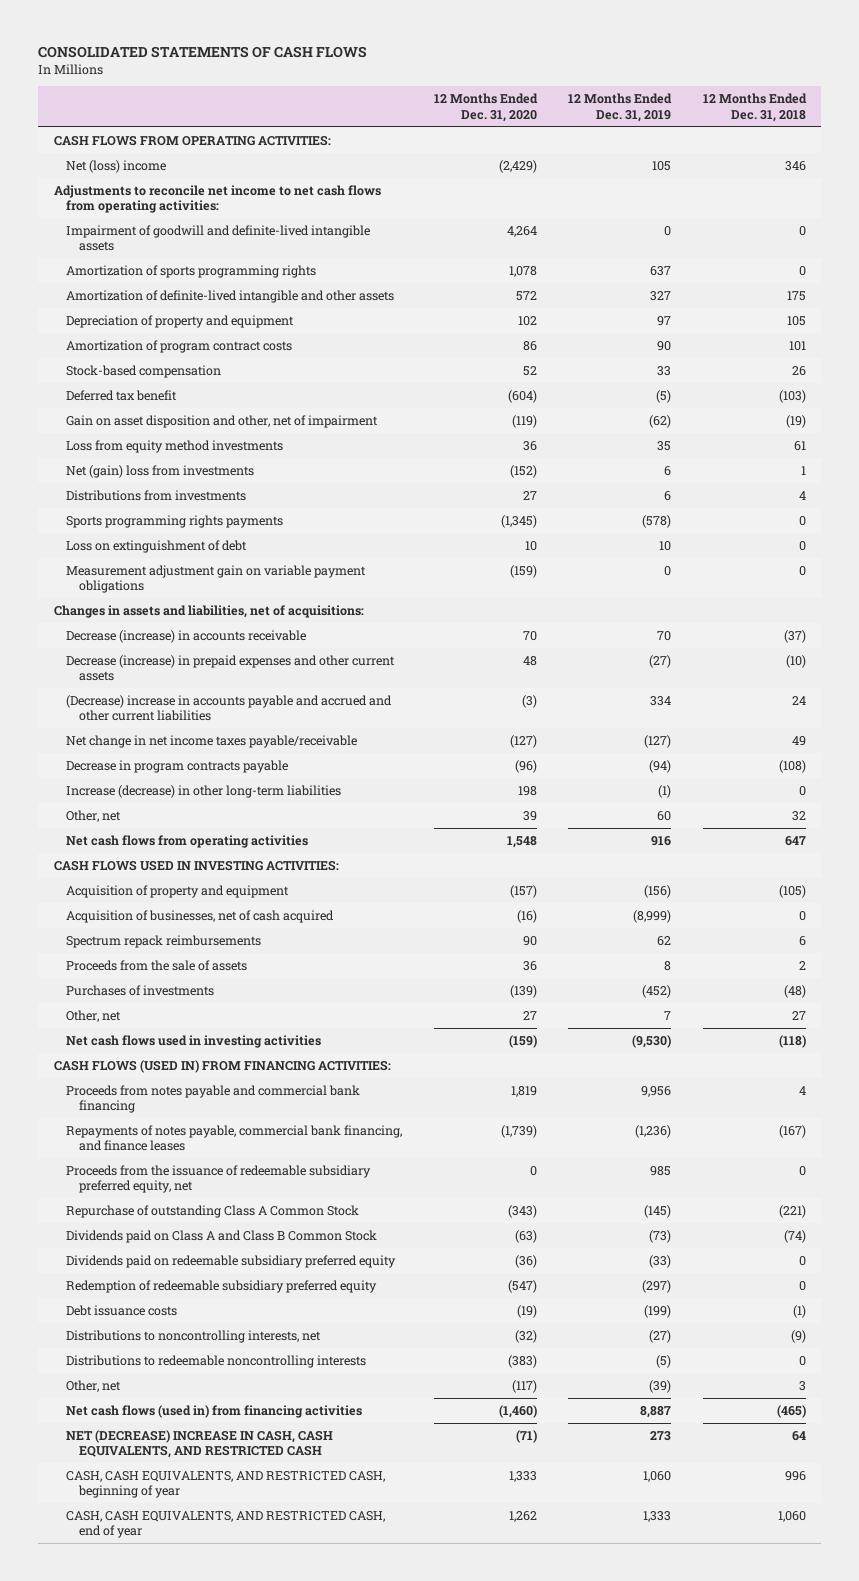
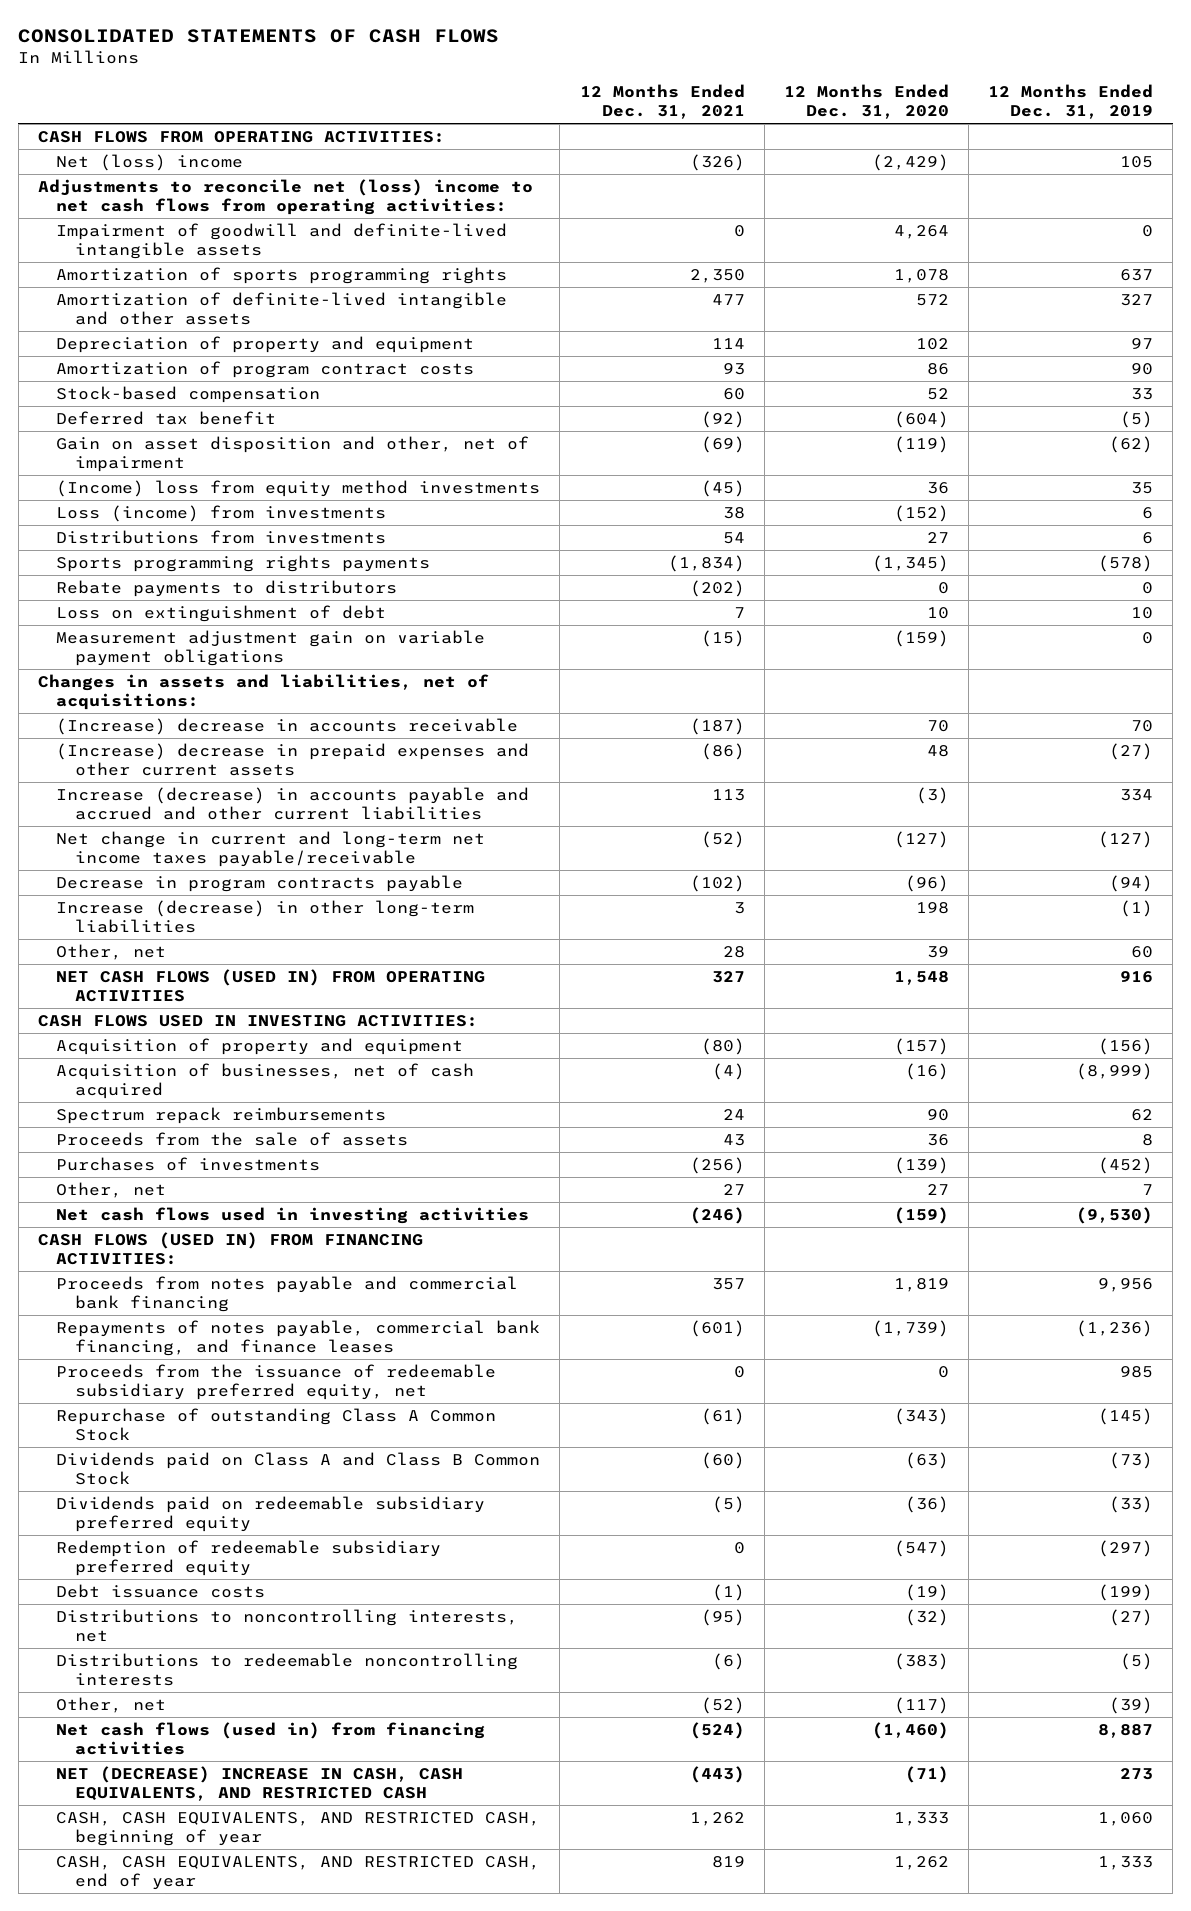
- | 12 Months Ended Dec. 31, 2020 | 12 Months Ended Dec. 31, 2019 | 12 Months Ended Dec. 31, 2018
+ | 12 Months Ended Dec. 31, 2021 | 12 Months Ended Dec. 31, 2020 | 12 Months Ended Dec. 31, 2019
- Adjustments to reconcile net income to net cash flows from operating activities:
+ Adjustments to reconcile net (loss) income to net cash flows from operating activities:
- Loss from equity method investments | 36 | 35 | 61
- Net (gain) loss from investments | (152) | 6 | 1
+ (Income) loss from equity method investments | (45) | 36 | 35
+ Loss (income) from investments | 38 | (152) | 6
+ Rebate payments to distributors | (202) | 0 | 0
- Decrease (increase) in accounts receivable | 70 | 70 | (37)
- Decrease (increase) in prepaid expenses and other current assets | 48 | (27) | (10)
- (Decrease) increase in accounts payable and accrued and other current liabilities | (3) | 334 | 24
- Net change in net income taxes payable/receivable | (127) | (127) | 49
+ (Increase) decrease in accounts receivable | (187) | 70 | 70
+ (Increase) decrease in prepaid expenses and other current assets | (86) | 48 | (27)
+ Increase (decrease) in accounts payable and accrued and other current liabilities | 113 | (3) | 334
+ Net change in current and long-term net income taxes payable/receivable | (52) | (127) | (127)
- Net cash flows from operating activities | 1,548 | 916 | 647
+ NET CASH FLOWS (USED IN) FROM OPERATING ACTIVITIES | 327 | 1,548 | 916

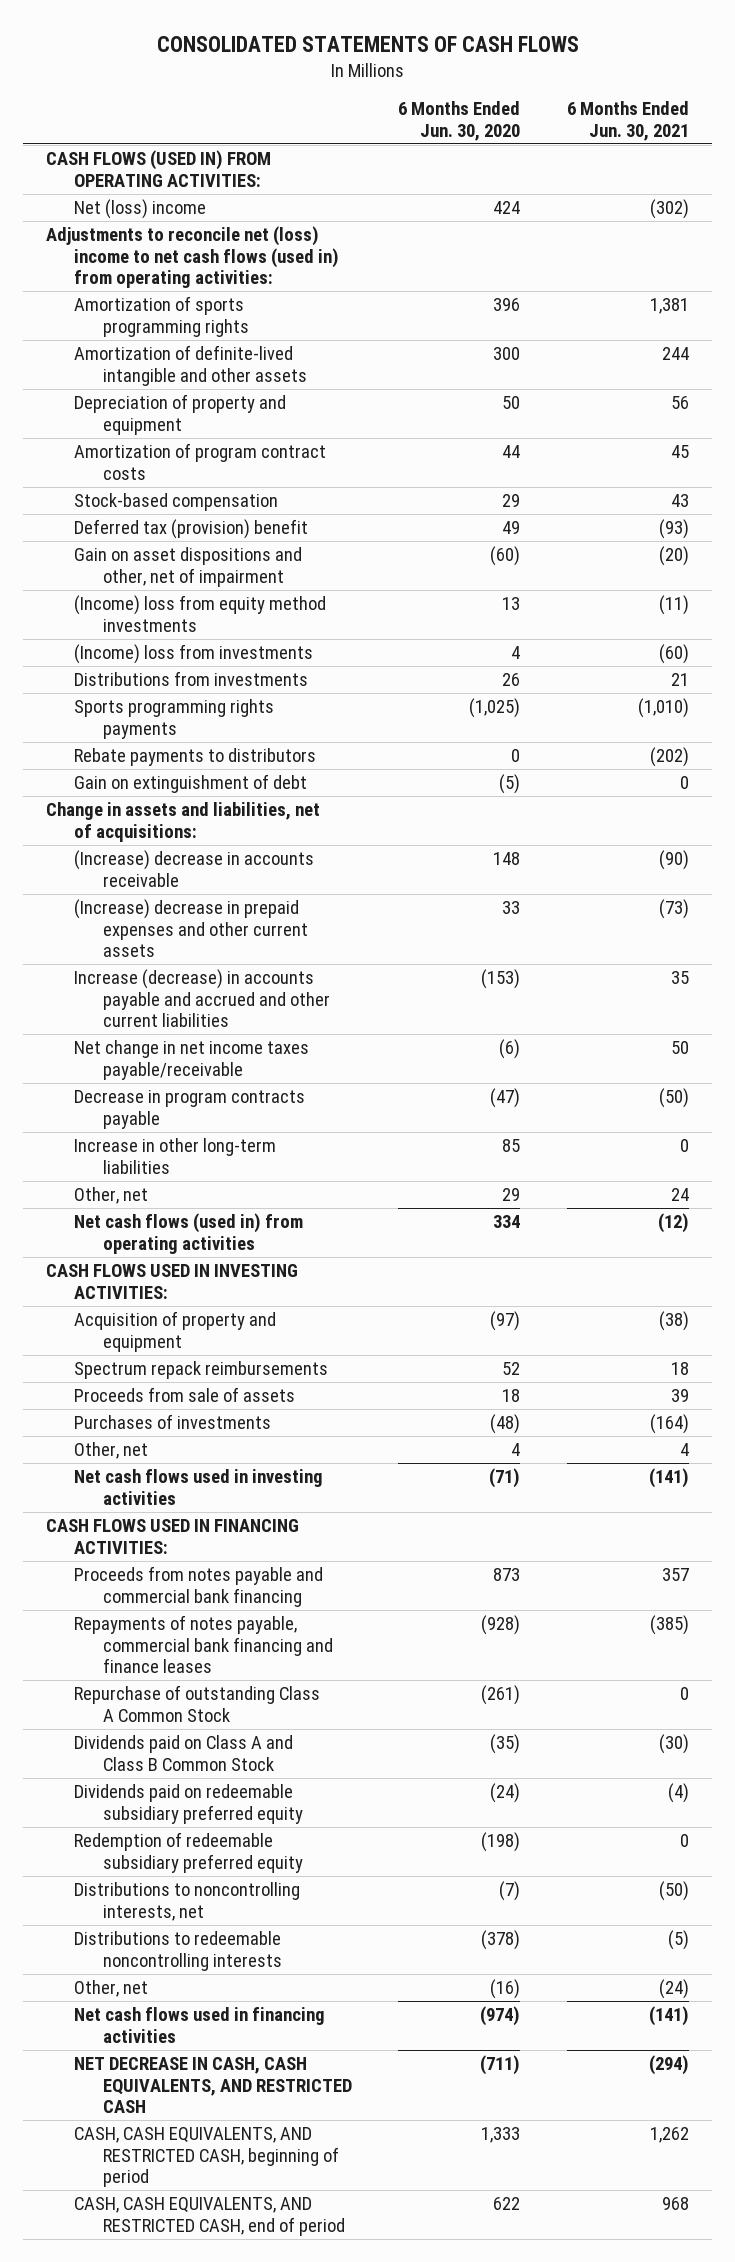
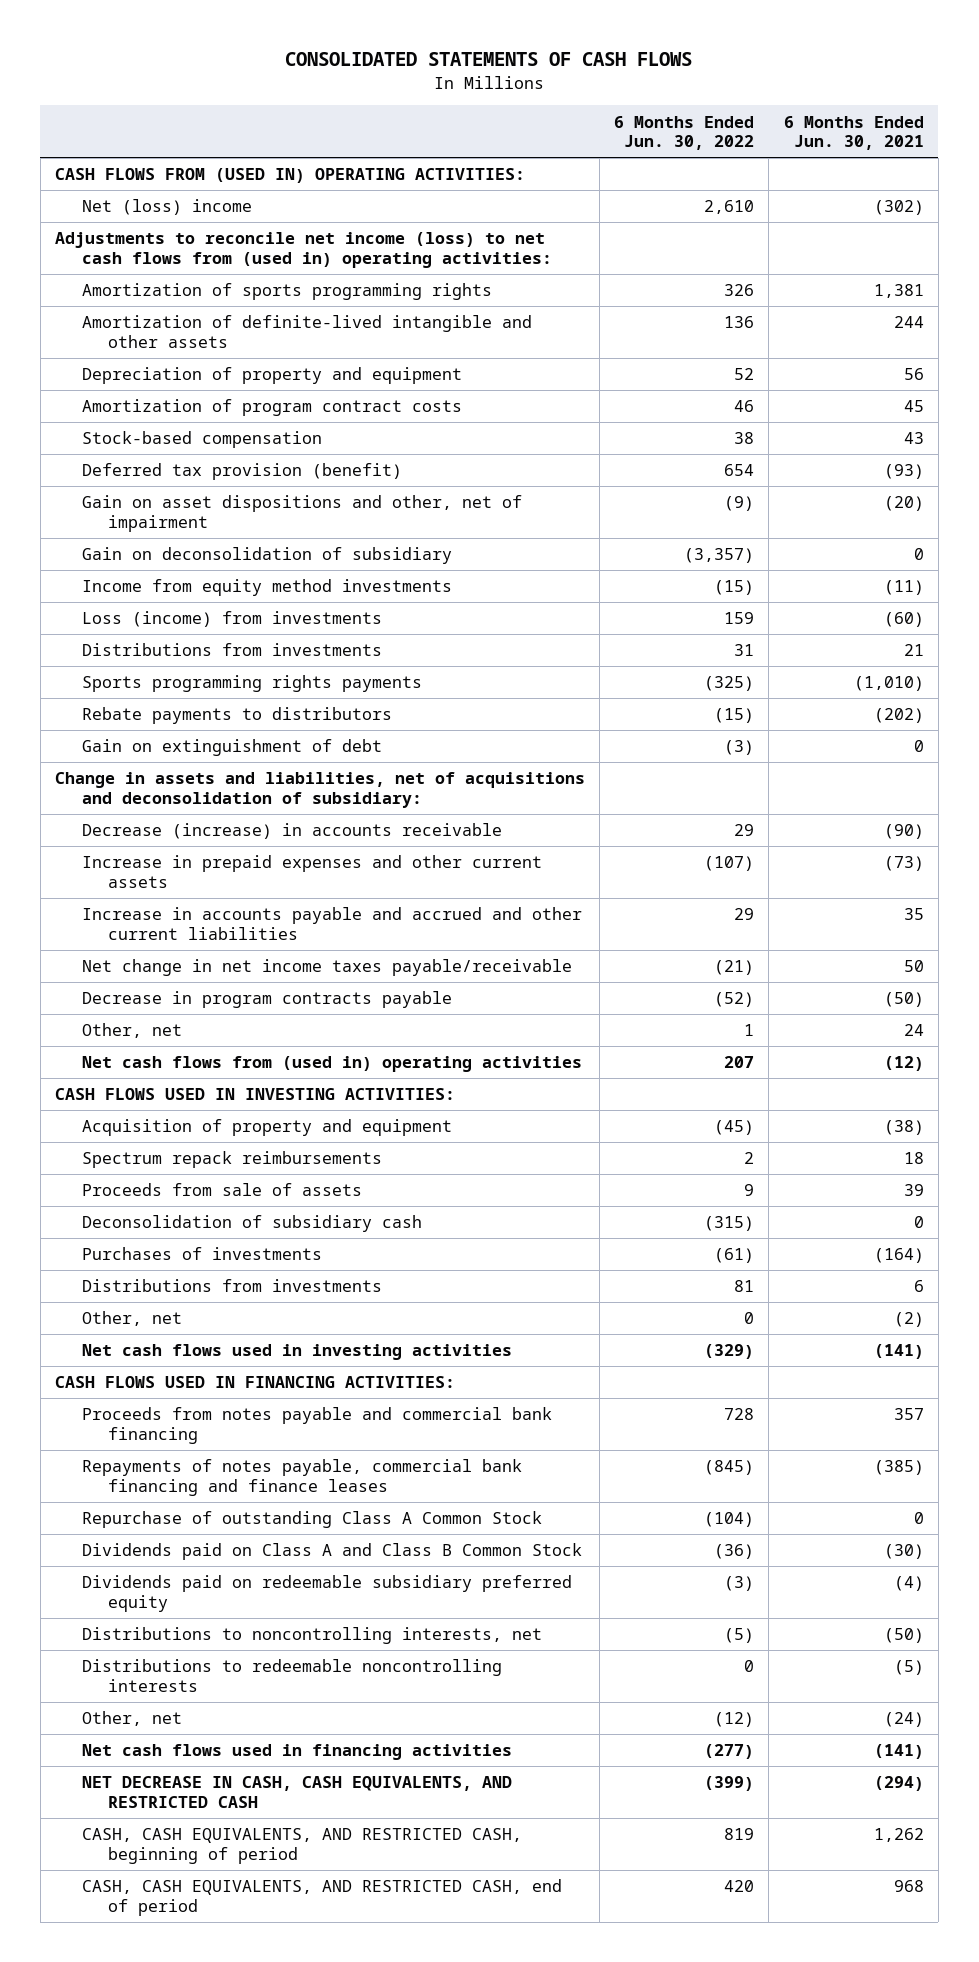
- | 6 Months Ended Jun. 30, 2020 | 6 Months Ended Jun. 30, 2021
+ | 6 Months Ended Jun. 30, 2022 | 6 Months Ended Jun. 30, 2021
- CASH FLOWS (USED IN) FROM OPERATING ACTIVITIES:
+ CASH FLOWS FROM (USED IN) OPERATING ACTIVITIES:
- Adjustments to reconcile net (loss) income to net cash flows (used in) from operating activities:
+ Adjustments to reconcile net income (loss) to net cash flows from (used in) operating activities:
- Deferred tax (provision) benefit | 49 | (93)
+ Deferred tax provision (benefit) | 654 | (93)
- (Income) loss from equity method investments | 13 | (11)
- (Income) loss from investments | 4 | (60)
+ Gain on deconsolidation of subsidiary | (3,357) | 0
+ Income from equity method investments | (15) | (11)
+ Loss (income) from investments | 159 | (60)
- Change in assets and liabilities, net of acquisitions:
- (Increase) decrease in accounts receivable | 148 | (90)
- (Increase) decrease in prepaid expenses and other current assets | 33 | (73)
- Increase (decrease) in accounts payable and accrued and other current liabilities | (153) | 35
+ Change in assets and liabilities, net of acquisitions and deconsolidation of subsidiary:
+ Decrease (increase) in accounts receivable | 29 | (90)
+ Increase in prepaid expenses and other current assets | (107) | (73)
+ Increase in accounts payable and accrued and other current liabilities | 29 | 35
- Increase in other long-term liabilities | 85 | 0
- Net cash flows (used in) from operating activities | 334 | (12)
+ Net cash flows from (used in) operating activities | 207 | (12)
+ Deconsolidation of subsidiary cash | (315) | 0
- Other, net | 4 | 4
+ Distributions from investments | 81 | 6
+ Other, net | 0 | (2)
- Redemption of redeemable subsidiary preferred equity | (198) | 0

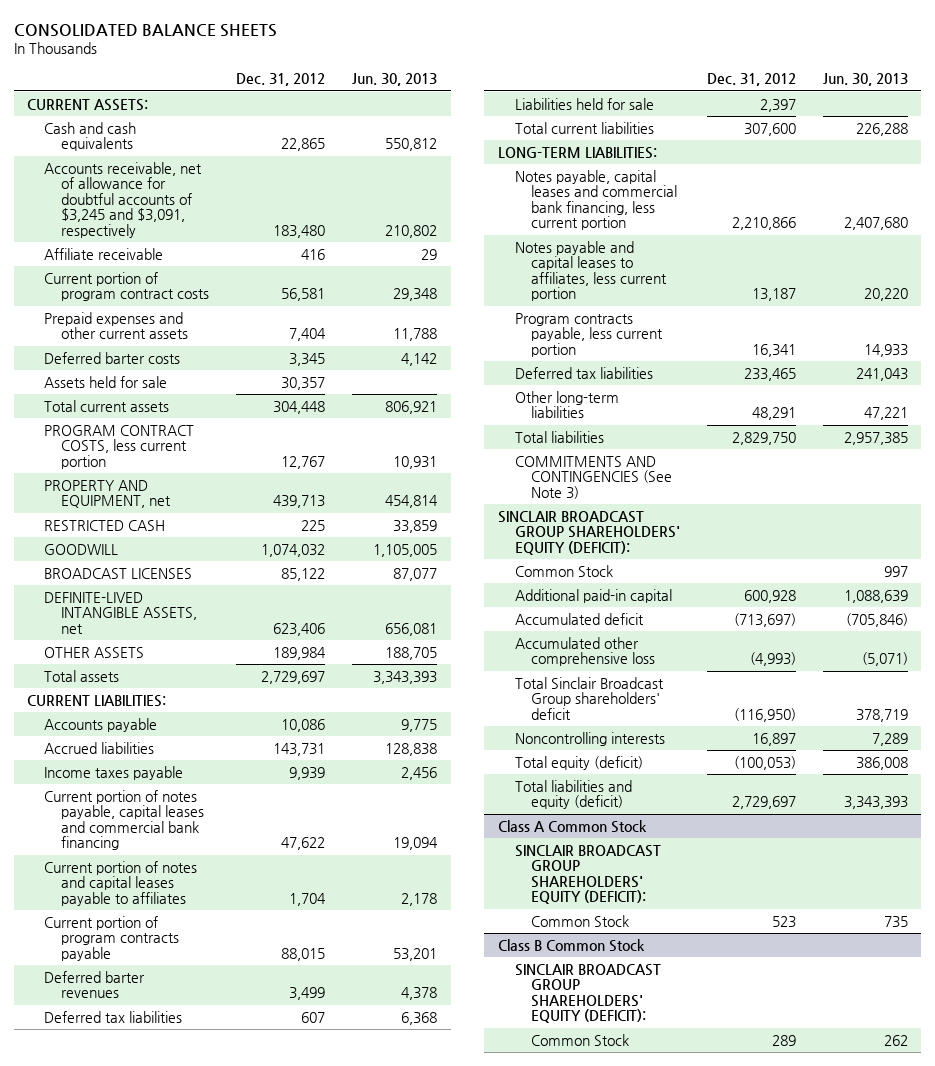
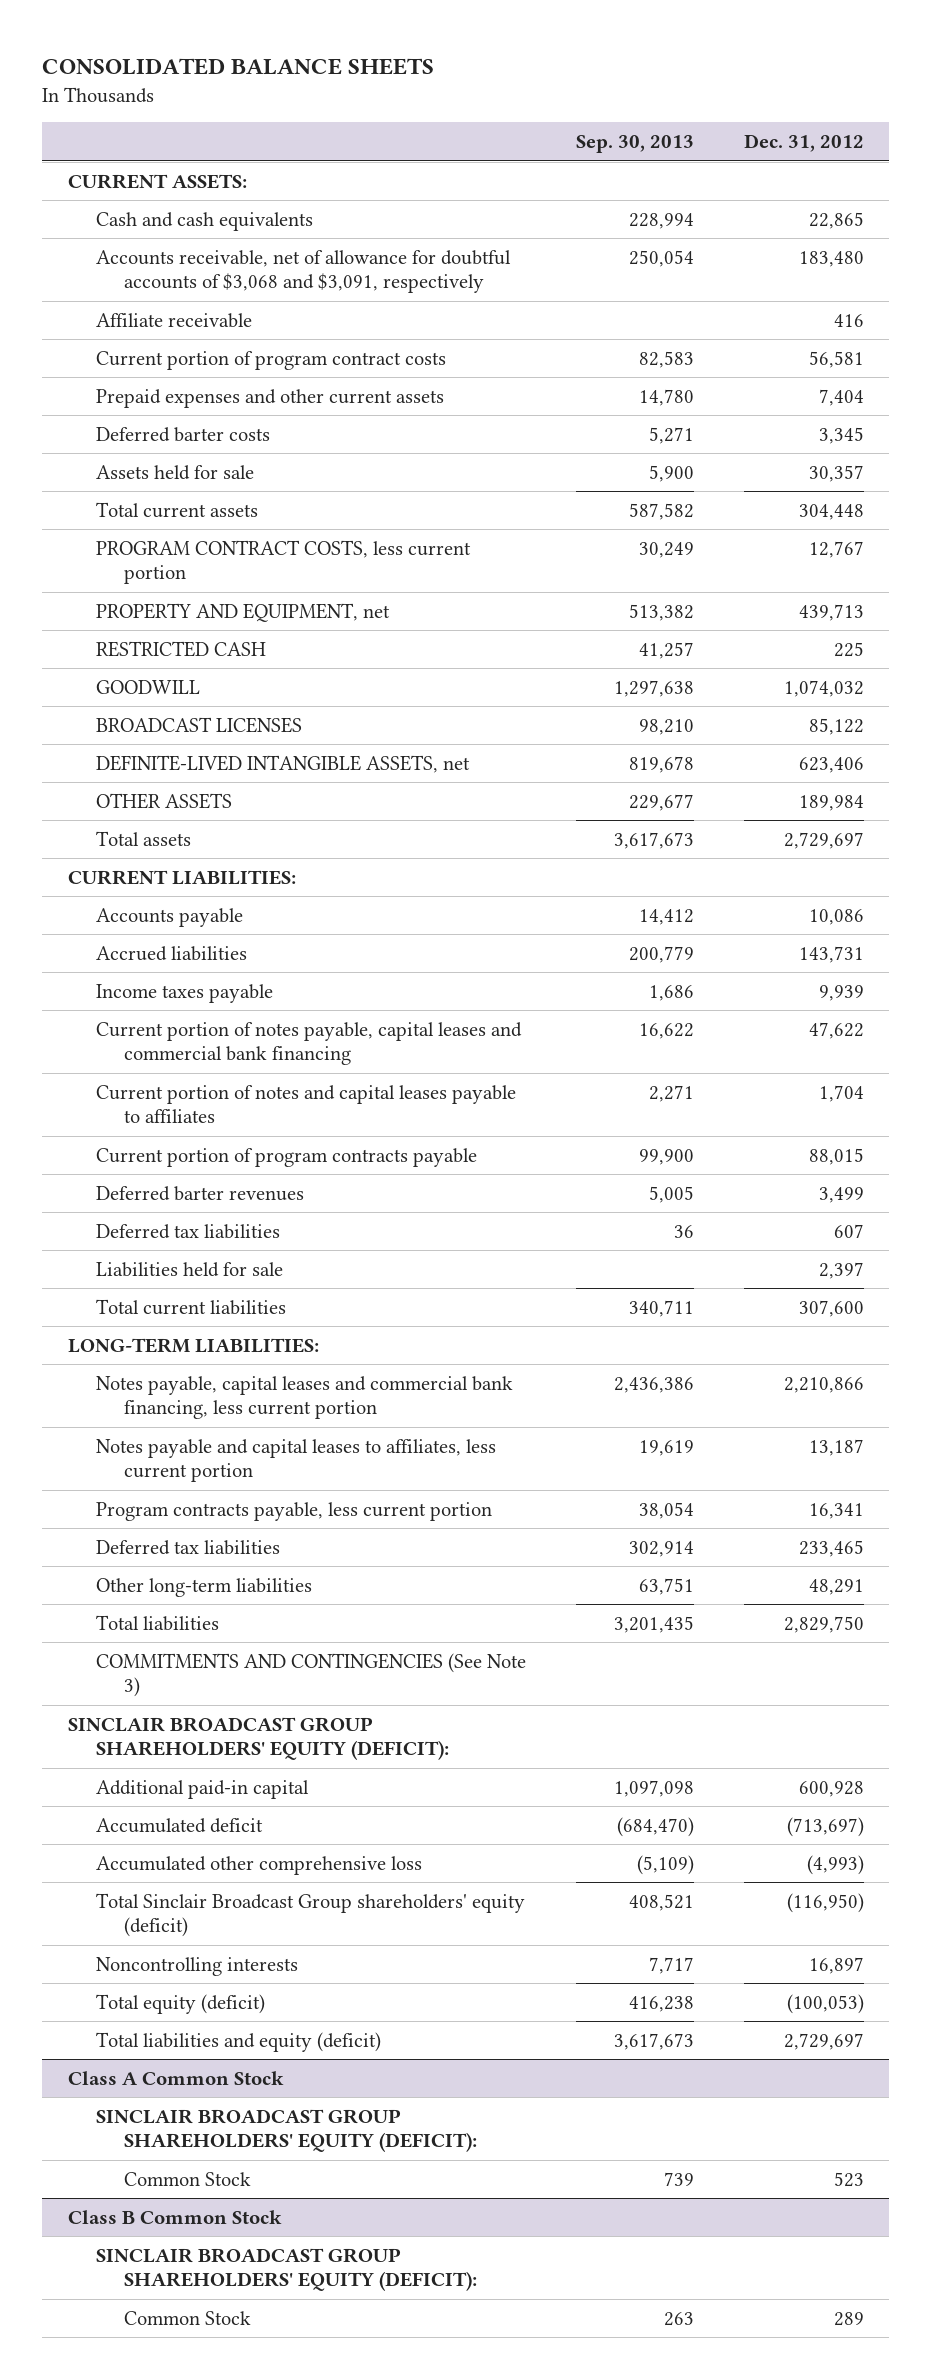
- | Dec. 31, 2012 | Jun. 30, 2013
+ | Sep. 30, 2013 | Dec. 31, 2012
- Accounts receivable, net of allowance for doubtful accounts of $3,245 and $3,091, respectively | 183,480 | 210,802
+ Accounts receivable, net of allowance for doubtful accounts of $3,068 and $3,091, respectively | 250,054 | 183,480
- Common Stock | | 997
- Total Sinclair Broadcast Group shareholders' deficit | (116,950) | 378,719
+ Total Sinclair Broadcast Group shareholders' equity (deficit) | 408,521 | (116,950)

